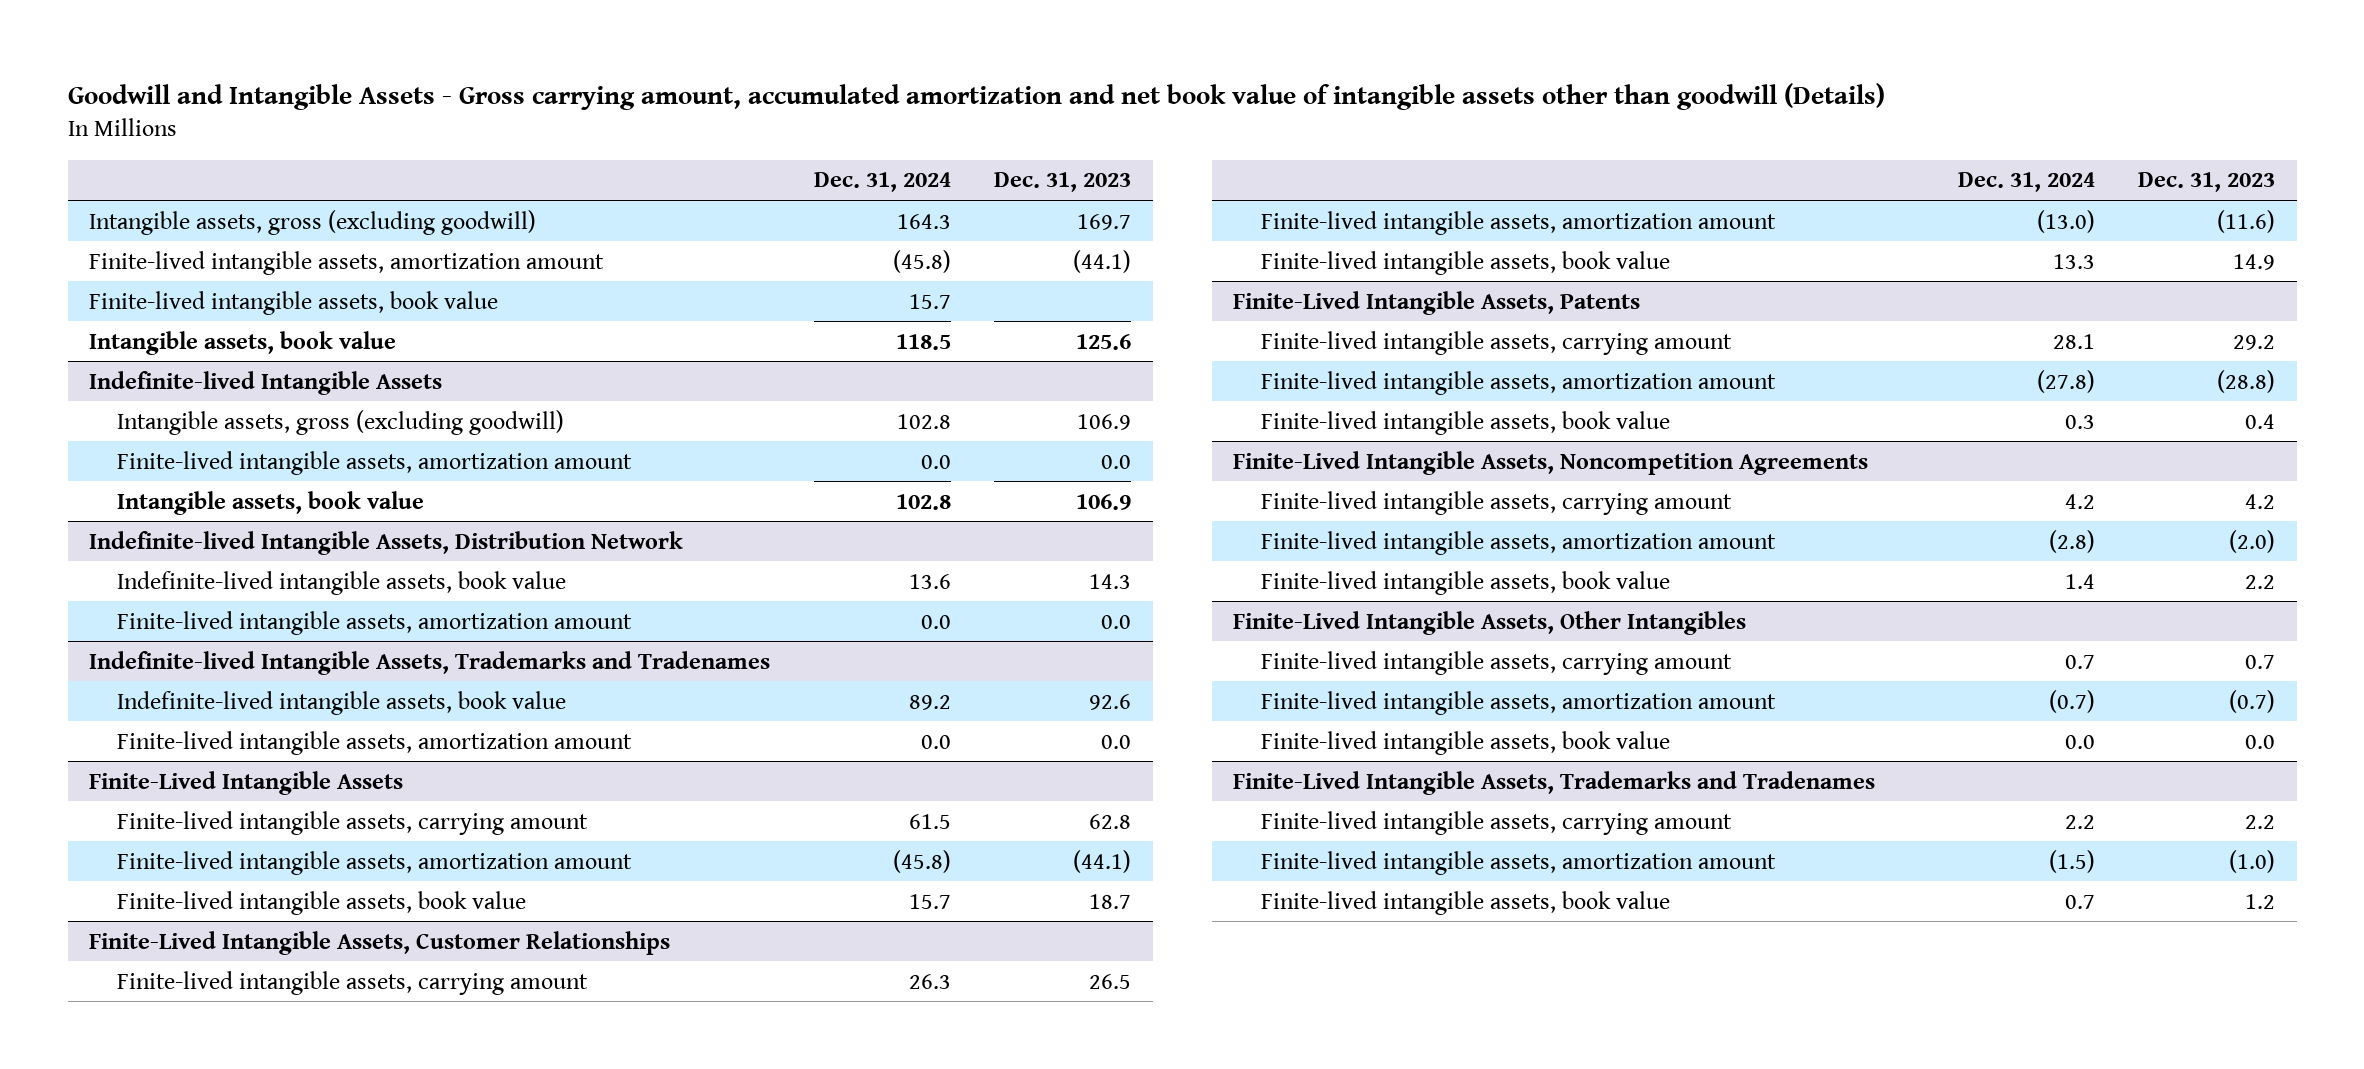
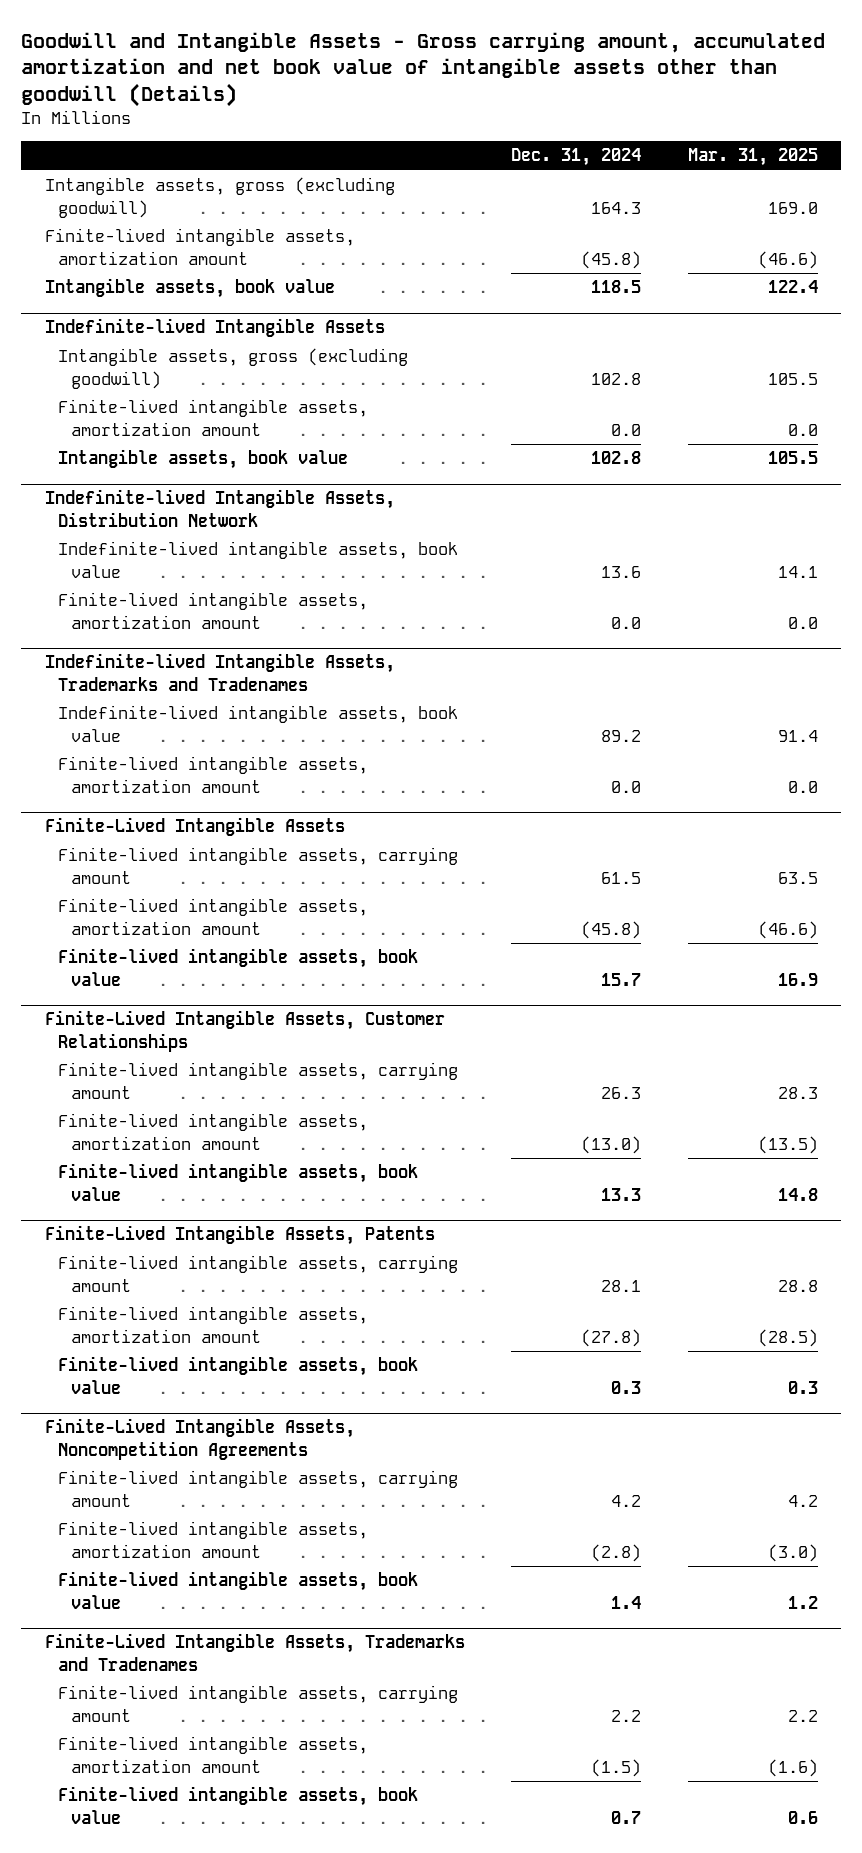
- | Dec. 31, 2024 | Dec. 31, 2023
+ | Dec. 31, 2024 | Mar. 31, 2025
- Finite-lived intangible assets, book value | 15.7 |
- Finite-Lived Intangible Assets, Other Intangibles
- Finite-lived intangible assets, carrying amount | 0.7 | 0.7
- Finite-lived intangible assets, amortization amount | (0.7) | (0.7)
- Finite-lived intangible assets, book value | 0.0 | 0.0

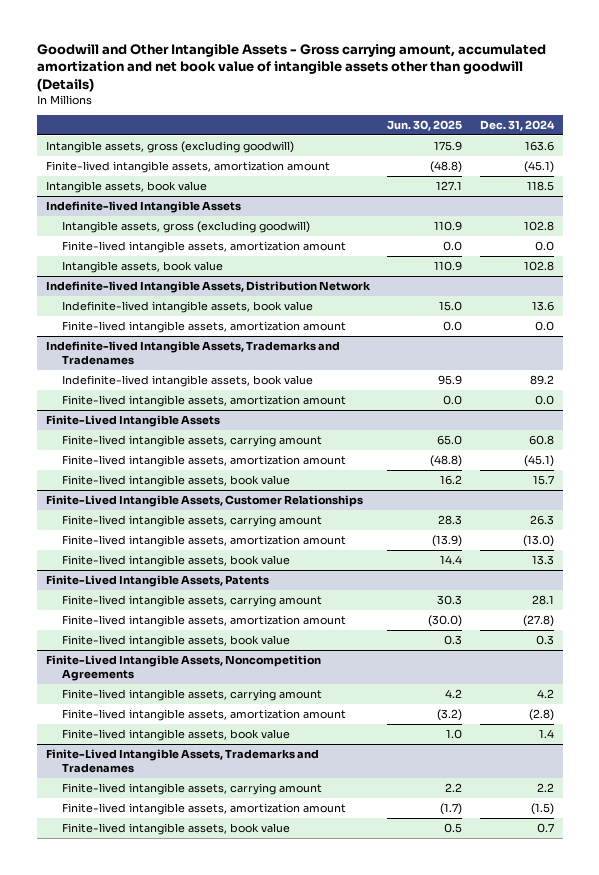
- Goodwill and Intangible Assets - Gross carrying amount, accumulated amortization and net book value of intangible assets other than goodwill (Details)
+ Goodwill and Other Intangible Assets - Gross carrying amount, accumulated amortization and net book value of intangible assets other than goodwill (Details)
- | Dec. 31, 2024 | Mar. 31, 2025
+ | Jun. 30, 2025 | Dec. 31, 2024
- Intangible assets, gross (excluding goodwill) | 164.3 | 169.0
- Finite-lived intangible assets, amortization amount | (45.8) | (46.6)
+ Intangible assets, gross (excluding goodwill) | 175.9 | 163.6
+ Finite-lived intangible assets, amortization amount | (48.8) | (45.1)
@ Finite-Lived Intangible Assets
- Finite-lived intangible assets, carrying amount | 61.5 | 63.5
- Finite-lived intangible assets, amortization amount | (45.8) | (46.6)
+ Finite-lived intangible assets, carrying amount | 65.0 | 60.8
+ Finite-lived intangible assets, amortization amount | (48.8) | (45.1)

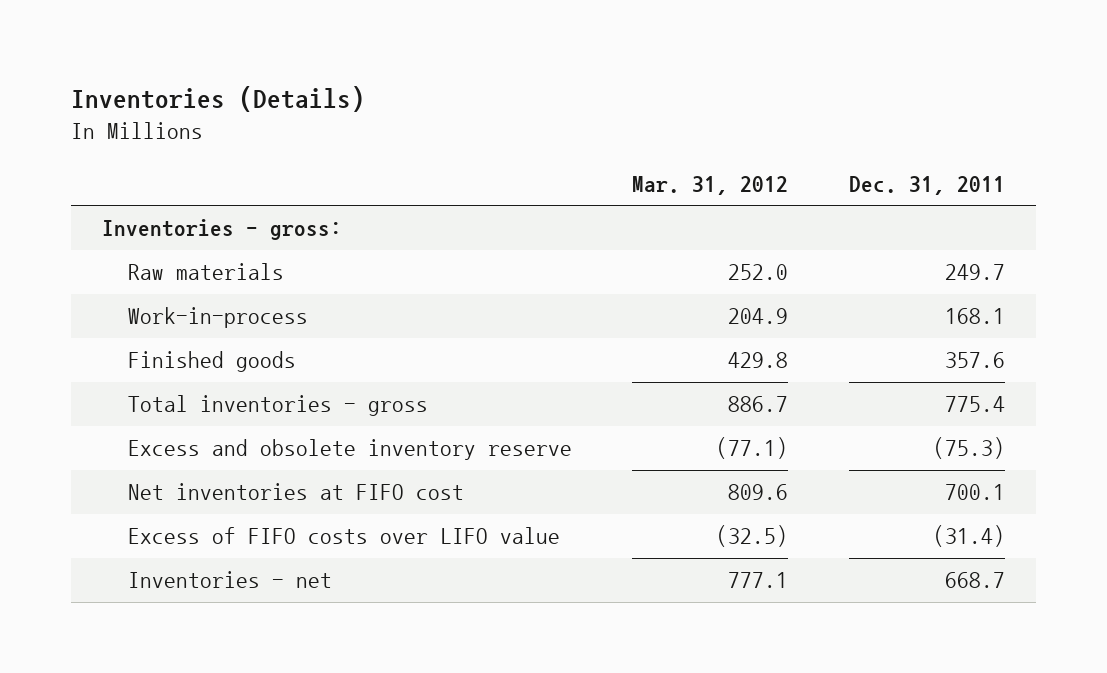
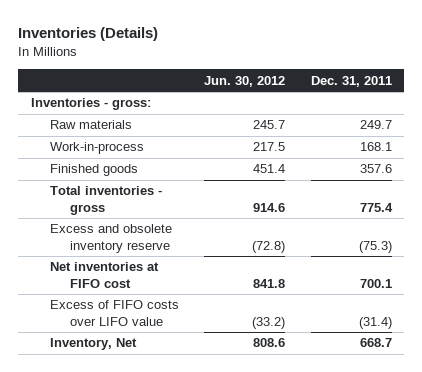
- | Mar. 31, 2012 | Dec. 31, 2011
+ | Jun. 30, 2012 | Dec. 31, 2011
- Inventories - net | 777.1 | 668.7
+ Inventory, Net | 808.6 | 668.7

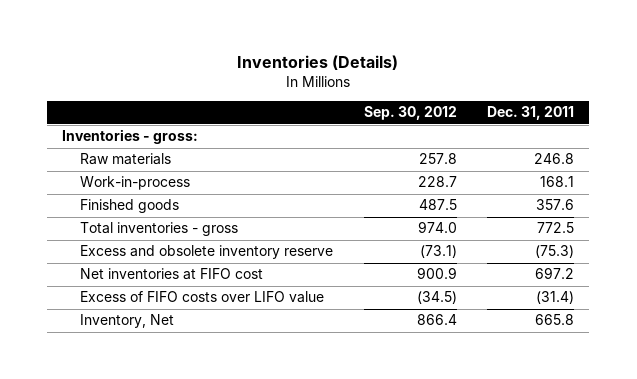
- | Jun. 30, 2012 | Dec. 31, 2011
+ | Sep. 30, 2012 | Dec. 31, 2011
- Raw materials | 245.7 | 249.7
+ Raw materials | 257.8 | 246.8
- Total inventories - gross | 914.6 | 775.4
+ Total inventories - gross | 974.0 | 772.5
- Net inventories at FIFO cost | 841.8 | 700.1
+ Net inventories at FIFO cost | 900.9 | 697.2
- Inventory, Net | 808.6 | 668.7
+ Inventory, Net | 866.4 | 665.8

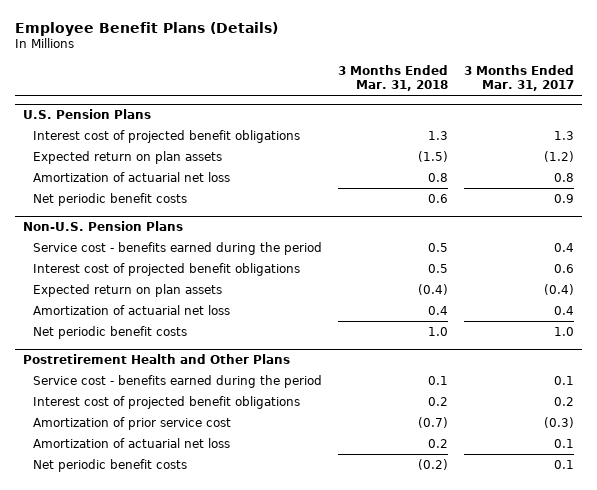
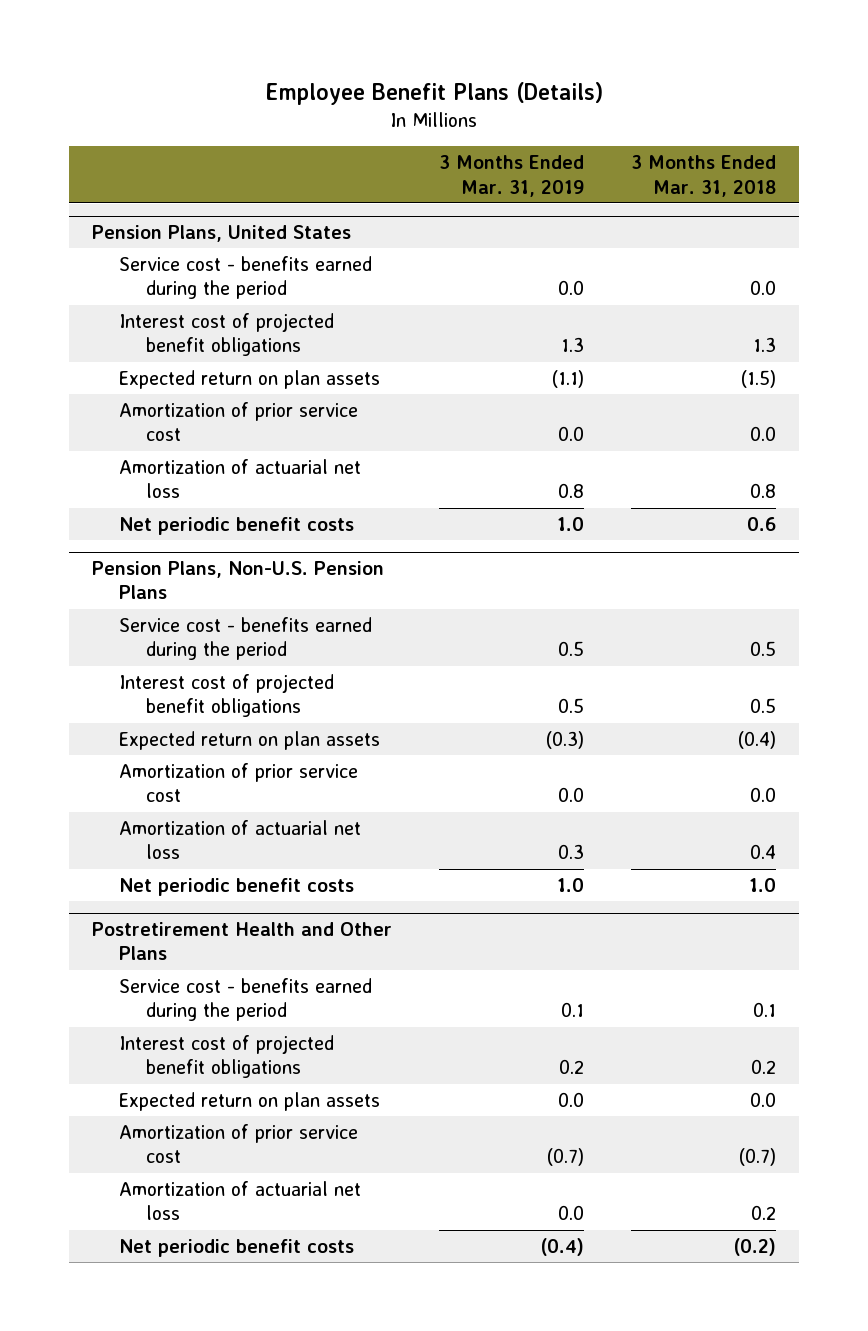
- | 3 Months Ended Mar. 31, 2018 | 3 Months Ended Mar. 31, 2017
+ | 3 Months Ended Mar. 31, 2019 | 3 Months Ended Mar. 31, 2018
- U.S. Pension Plans
+ Pension Plans, United States
+ Service cost - benefits earned during the period | 0.0 | 0.0
+ Amortization of prior service cost | 0.0 | 0.0
- Non-U.S. Pension Plans
+ Pension Plans, Non-U.S. Pension Plans
+ Amortization of prior service cost | 0.0 | 0.0
@ Postretirement Health and Other Plans
+ Expected return on plan assets | 0.0 | 0.0

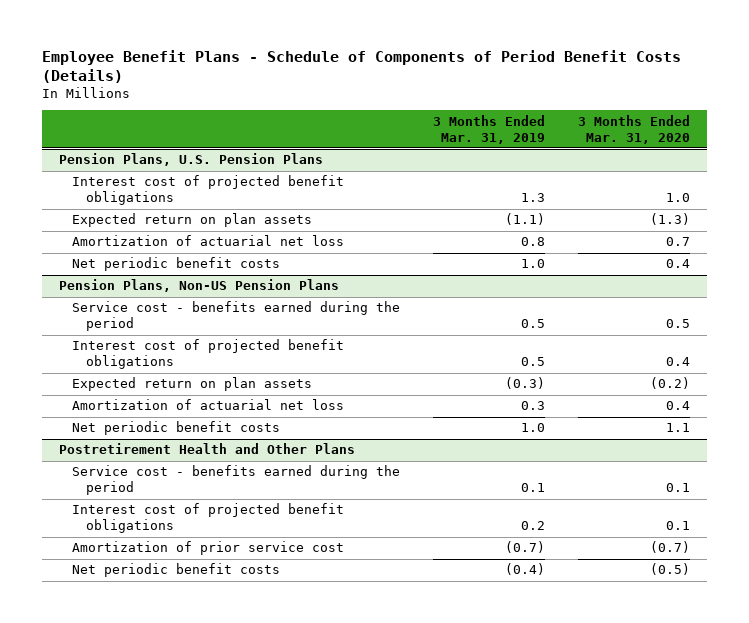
- Employee Benefit Plans (Details)
+ Employee Benefit Plans - Schedule of Components of Period Benefit Costs (Details)
- | 3 Months Ended Mar. 31, 2019 | 3 Months Ended Mar. 31, 2018
+ | 3 Months Ended Mar. 31, 2019 | 3 Months Ended Mar. 31, 2020
- Pension Plans, United States
- Service cost - benefits earned during the period | 0.0 | 0.0
+ Pension Plans, U.S. Pension Plans
- Amortization of prior service cost | 0.0 | 0.0
- Pension Plans, Non-U.S. Pension Plans
+ Pension Plans, Non-US Pension Plans
- Amortization of prior service cost | 0.0 | 0.0
@ Postretirement Health and Other Plans
- Expected return on plan assets | 0.0 | 0.0
- Amortization of actuarial net loss | 0.0 | 0.2

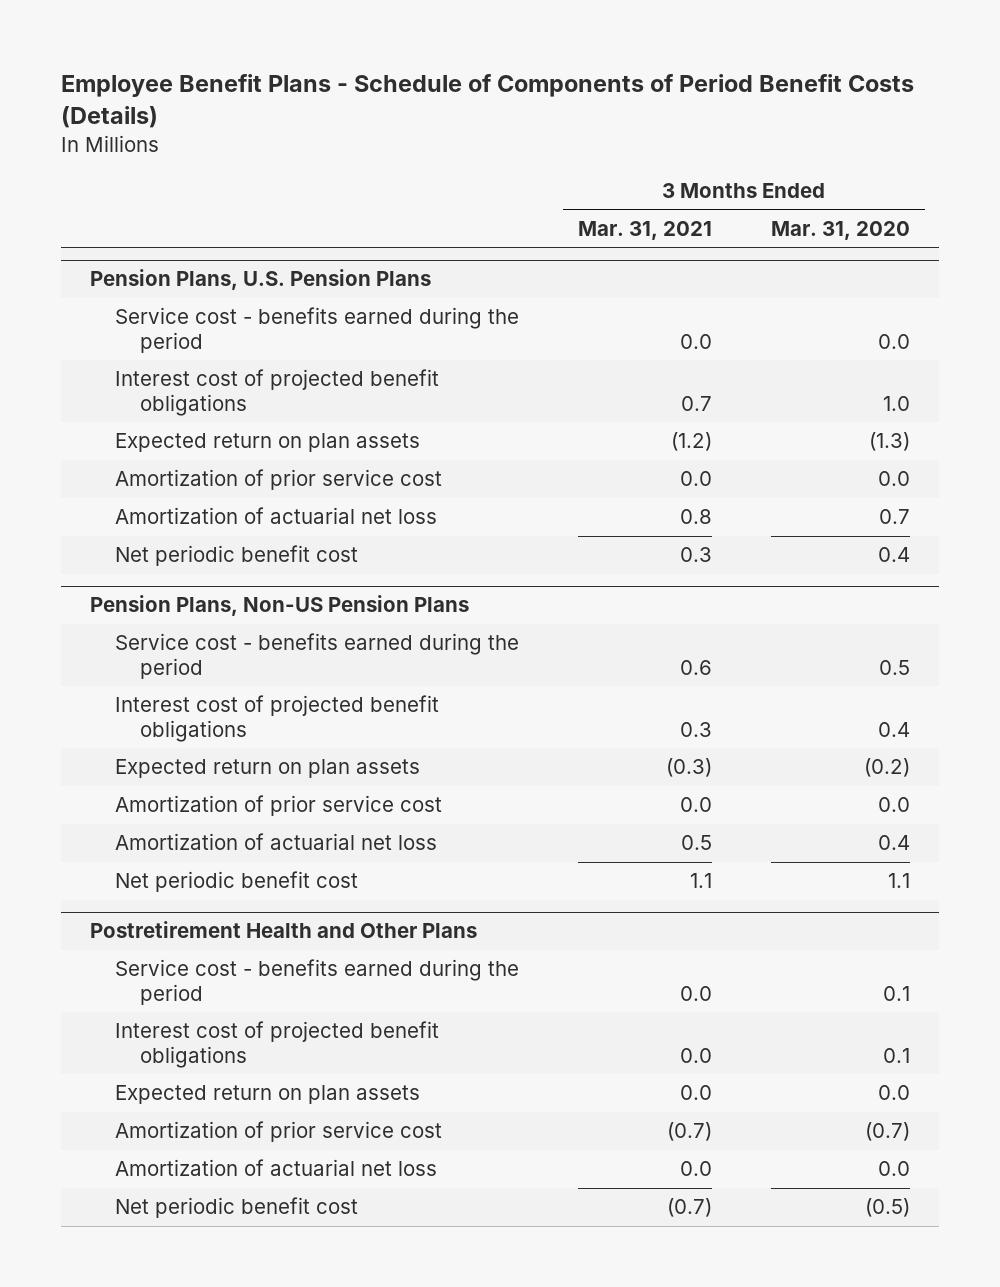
- | 3 Months Ended Mar. 31, 2019 | 3 Months Ended Mar. 31, 2020
+ | 3 Months Ended Mar. 31, 2021 | 3 Months Ended Mar. 31, 2020
@ Pension Plans, U.S. Pension Plans
+ Service cost - benefits earned during the period | 0.0 | 0.0
+ Amortization of prior service cost | 0.0 | 0.0
- Net periodic benefit costs | 1.0 | 0.4
+ Net periodic benefit cost | 0.3 | 0.4
@ Pension Plans, Non-US Pension Plans
+ Amortization of prior service cost | 0.0 | 0.0
- Net periodic benefit costs | 1.0 | 1.1
+ Net periodic benefit cost | 1.1 | 1.1
@ Postretirement Health and Other Plans
+ Expected return on plan assets | 0.0 | 0.0
- Net periodic benefit costs | (0.4) | (0.5)
+ Amortization of actuarial net loss | 0.0 | 0.0
+ Net periodic benefit cost | (0.7) | (0.5)

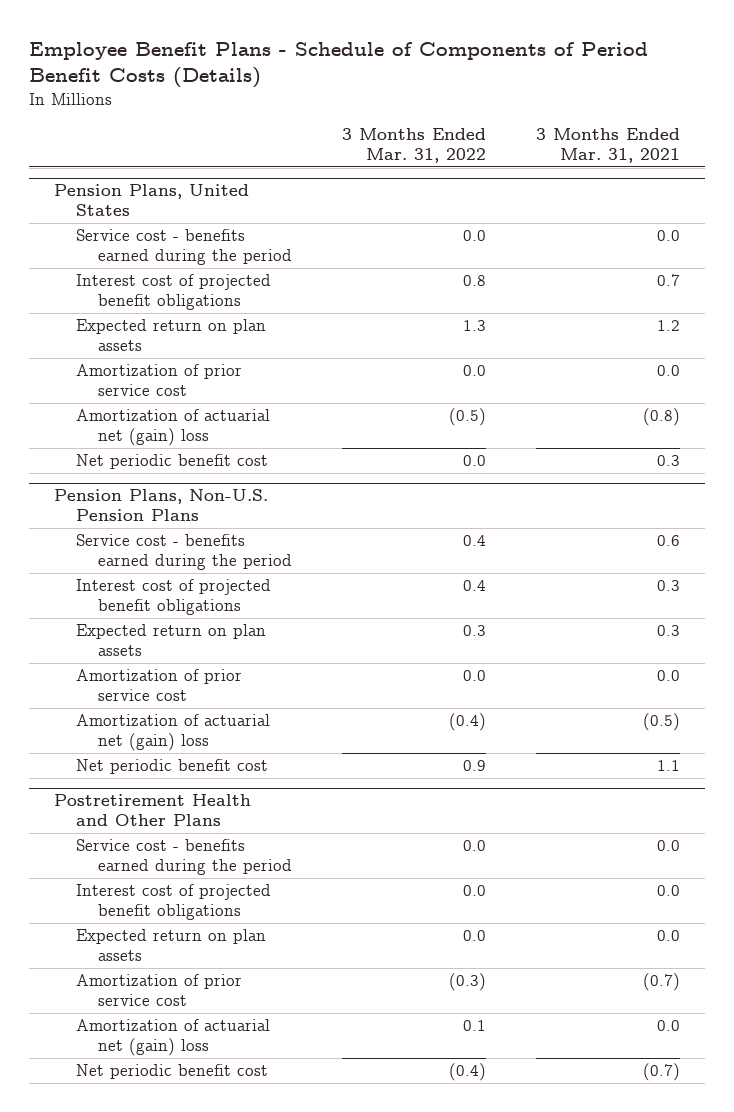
- | 3 Months Ended Mar. 31, 2021 | 3 Months Ended Mar. 31, 2020
+ | 3 Months Ended Mar. 31, 2022 | 3 Months Ended Mar. 31, 2021
- Pension Plans, U.S. Pension Plans
+ Pension Plans, United States
- Expected return on plan assets | (1.2) | (1.3)
+ Expected return on plan assets | 1.3 | 1.2
- Amortization of actuarial net loss | 0.8 | 0.7
+ Amortization of actuarial net (gain) loss | (0.5) | (0.8)
- Pension Plans, Non-US Pension Plans
+ Pension Plans, Non-U.S. Pension Plans
- Expected return on plan assets | (0.3) | (0.2)
+ Expected return on plan assets | 0.3 | 0.3
- Amortization of actuarial net loss | 0.5 | 0.4
+ Amortization of actuarial net (gain) loss | (0.4) | (0.5)
@ Postretirement Health and Other Plans
- Amortization of actuarial net loss | 0.0 | 0.0
+ Amortization of actuarial net (gain) loss | 0.1 | 0.0

